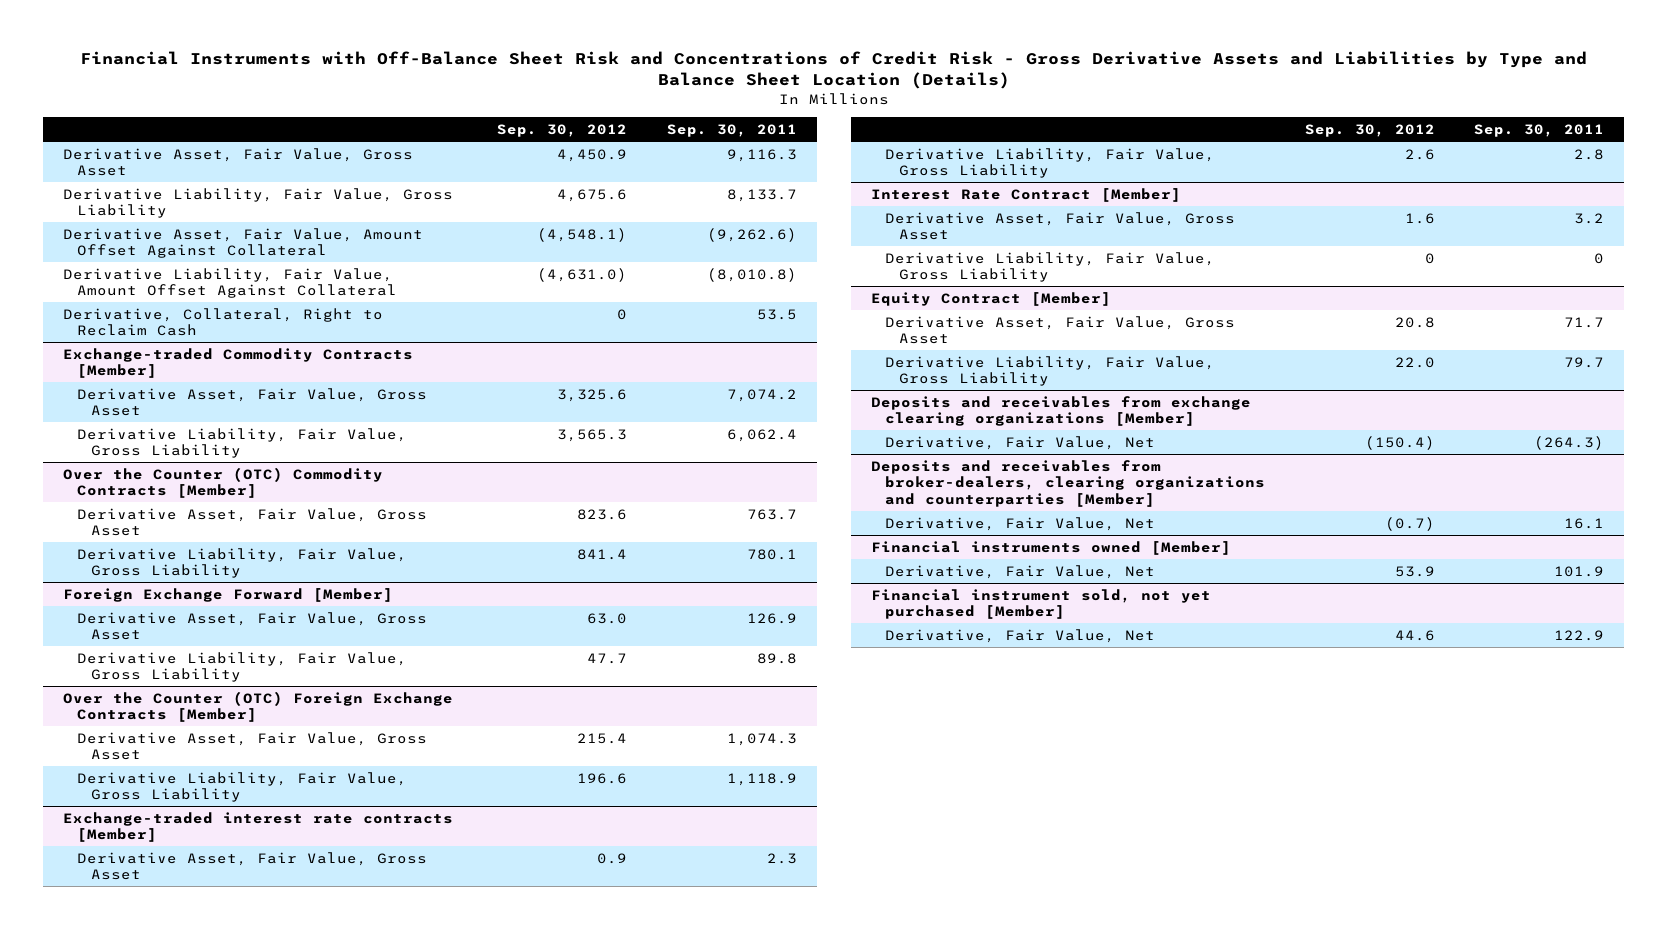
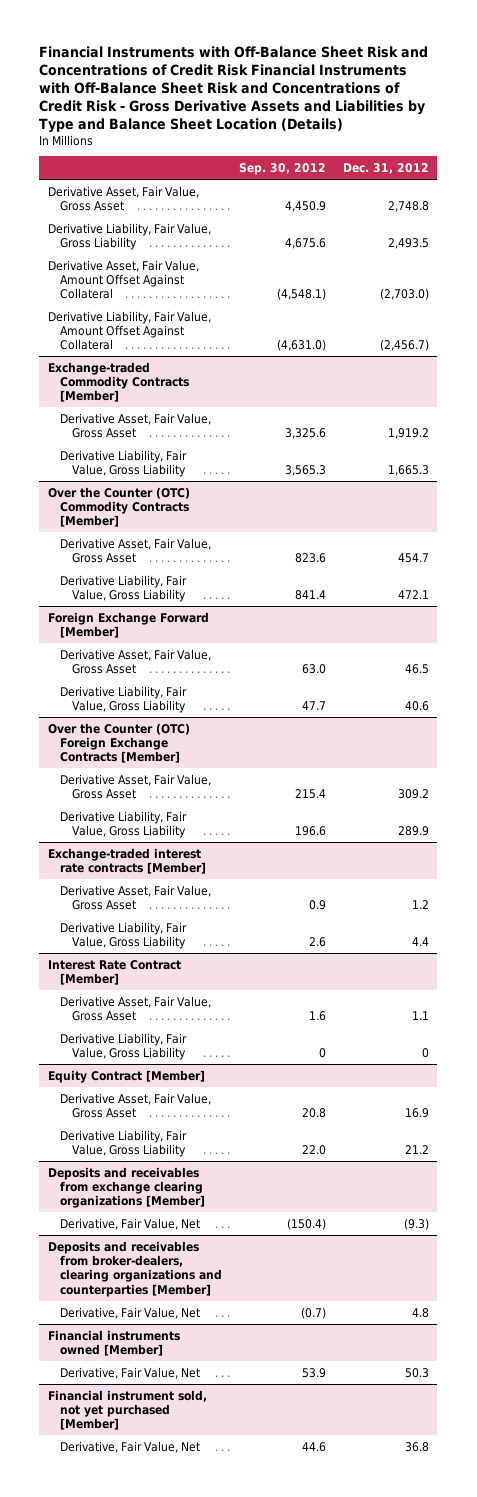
- Financial Instruments with Off-Balance Sheet Risk and Concentrations of Credit Risk - Gross Derivative Assets and Liabilities by Type and Balance Sheet Location (Details)
+ Financial Instruments with Off-Balance Sheet Risk and Concentrations of Credit Risk Financial Instruments with Off-Balance Sheet Risk and Concentrations of Credit Risk - Gross Derivative Assets and Liabilities by Type and Balance Sheet Location (Details)
- | Sep. 30, 2012 | Sep. 30, 2011
+ | Sep. 30, 2012 | Dec. 31, 2012
- Derivative, Collateral, Right to Reclaim Cash | 0 | 53.5

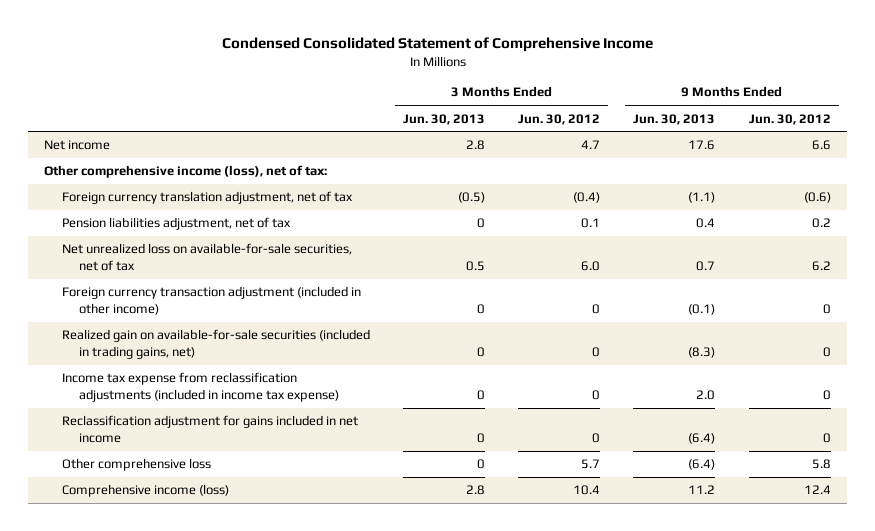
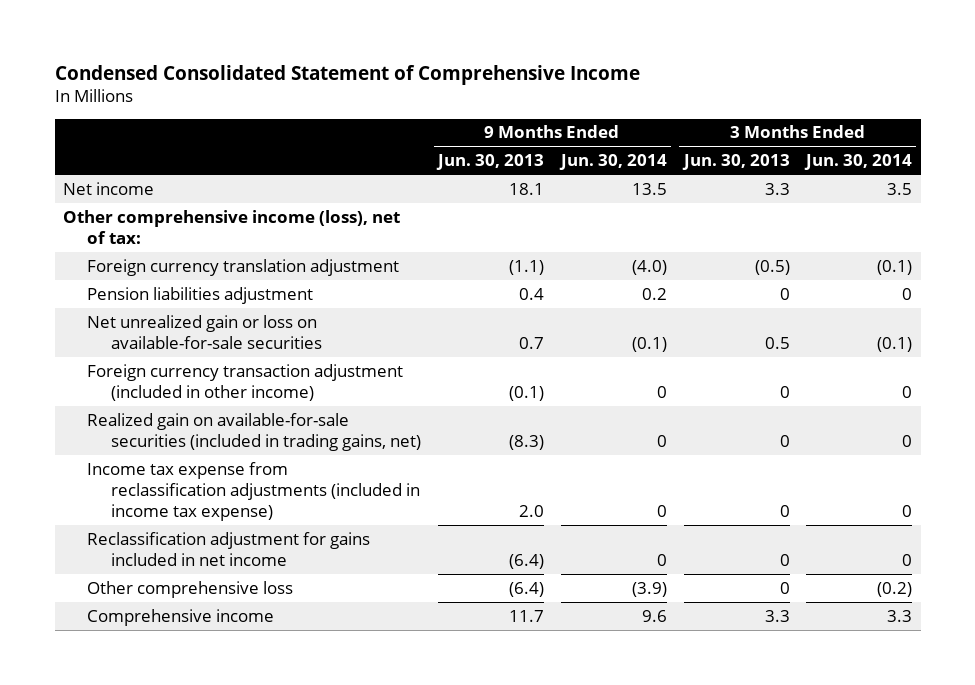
- | 3 Months Ended Jun. 30, 2013 | 3 Months Ended Jun. 30, 2012 | 9 Months Ended Jun. 30, 2013 | 9 Months Ended Jun. 30, 2012
+ | 9 Months Ended Jun. 30, 2013 | 9 Months Ended Jun. 30, 2014 | 3 Months Ended Jun. 30, 2013 | 3 Months Ended Jun. 30, 2014
- Net income | 2.8 | 4.7 | 17.6 | 6.6
+ Net income | 18.1 | 13.5 | 3.3 | 3.5
- Foreign currency translation adjustment, net of tax | (0.5) | (0.4) | (1.1) | (0.6)
- Pension liabilities adjustment, net of tax | 0 | 0.1 | 0.4 | 0.2
- Net unrealized loss on available-for-sale securities, net of tax | 0.5 | 6.0 | 0.7 | 6.2
+ Foreign currency translation adjustment | (1.1) | (4.0) | (0.5) | (0.1)
+ Pension liabilities adjustment | 0.4 | 0.2 | 0 | 0
+ Net unrealized gain or loss on available-for-sale securities | 0.7 | (0.1) | 0.5 | (0.1)
- Comprehensive income (loss) | 2.8 | 10.4 | 11.2 | 12.4
+ Comprehensive income | 11.7 | 9.6 | 3.3 | 3.3

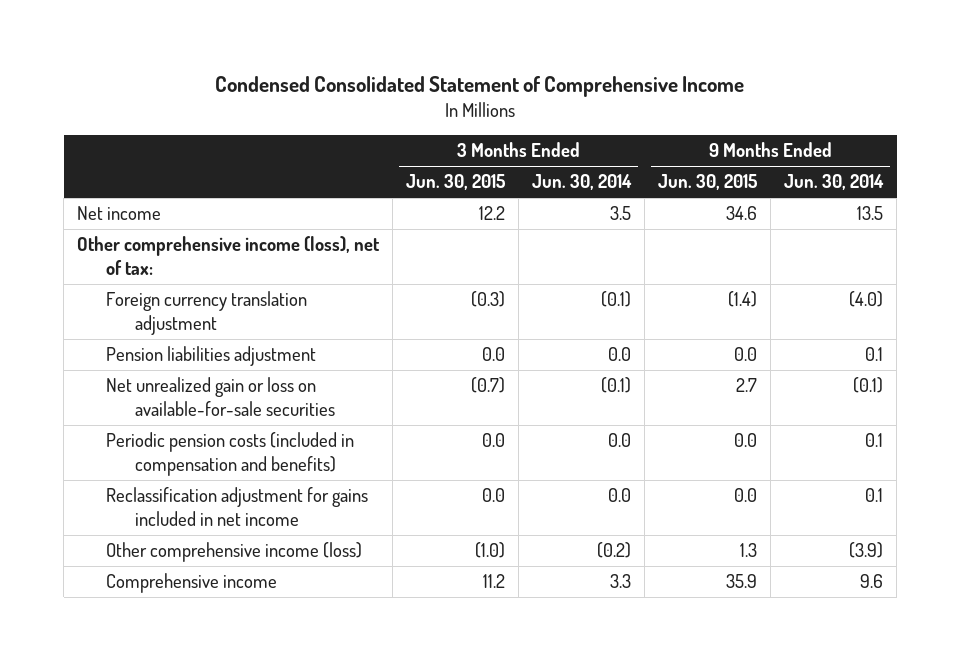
- | 9 Months Ended Jun. 30, 2013 | 9 Months Ended Jun. 30, 2014 | 3 Months Ended Jun. 30, 2013 | 3 Months Ended Jun. 30, 2014
+ | 3 Months Ended Jun. 30, 2015 | 3 Months Ended Jun. 30, 2014 | 9 Months Ended Jun. 30, 2015 | 9 Months Ended Jun. 30, 2014
- Pension liabilities adjustment | 0.4 | 0.2 | 0 | 0
+ Pension liabilities adjustment | 0.0 | 0.0 | 0.0 | 0.1
- Foreign currency transaction adjustment (included in other income) | (0.1) | 0 | 0 | 0
- Realized gain on available-for-sale securities (included in trading gains, net) | (8.3) | 0 | 0 | 0
- Income tax expense from reclassification adjustments (included in income tax expense) | 2.0 | 0 | 0 | 0
- Reclassification adjustment for gains included in net income | (6.4) | 0 | 0 | 0
- Other comprehensive loss | (6.4) | (3.9) | 0 | (0.2)
+ Periodic pension costs (included in compensation and benefits) | 0.0 | 0.0 | 0.0 | 0.1
+ Reclassification adjustment for gains included in net income | 0.0 | 0.0 | 0.0 | 0.1
+ Other comprehensive income (loss) | (1.0) | (0.2) | 1.3 | (3.9)

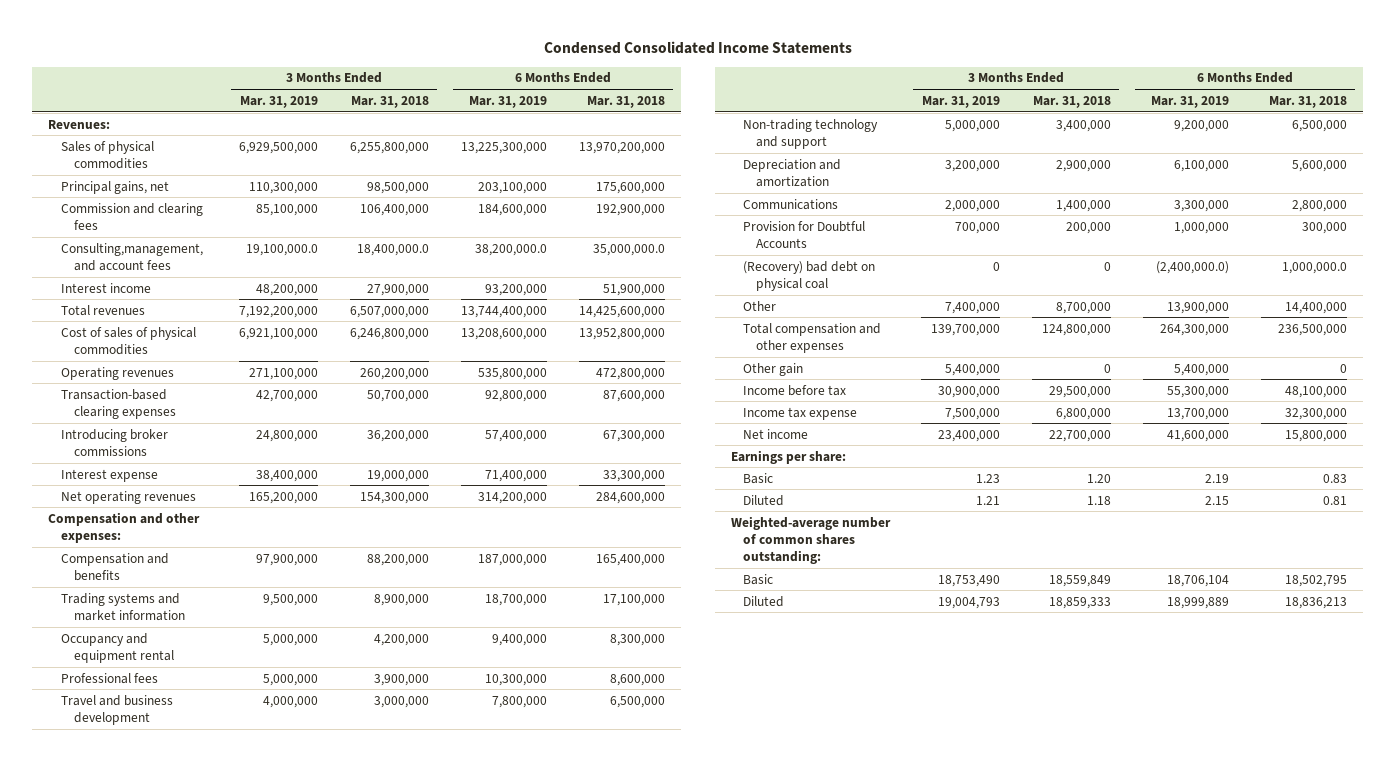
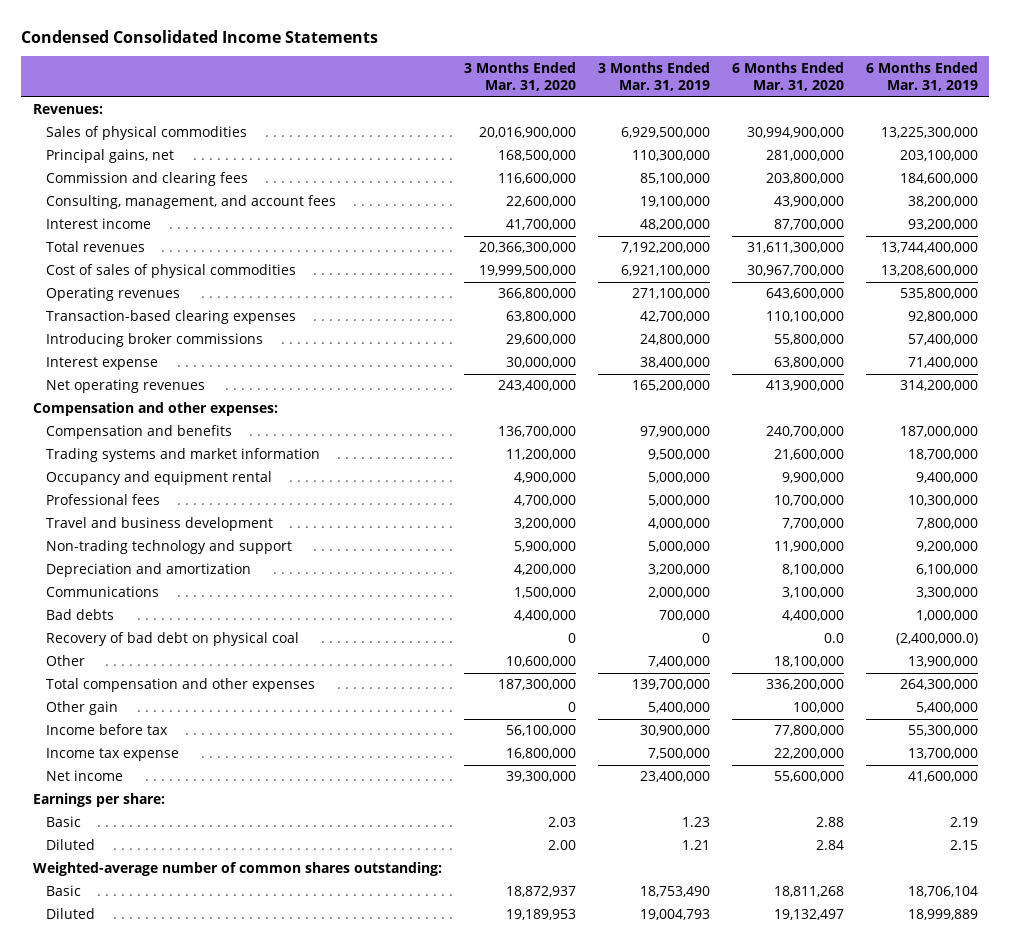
- | 3 Months Ended Mar. 31, 2019 | 3 Months Ended Mar. 31, 2018 | 6 Months Ended Mar. 31, 2019 | 6 Months Ended Mar. 31, 2018
+ | 3 Months Ended Mar. 31, 2020 | 3 Months Ended Mar. 31, 2019 | 6 Months Ended Mar. 31, 2020 | 6 Months Ended Mar. 31, 2019
- Consulting,management, and account fees | 19,100,000.0 | 18,400,000.0 | 38,200,000.0 | 35,000,000.0
+ Consulting, management, and account fees | 22,600,000 | 19,100,000 | 43,900,000 | 38,200,000
- Provision for Doubtful Accounts | 700,000 | 200,000 | 1,000,000 | 300,000
- (Recovery) bad debt on physical coal | 0 | 0 | (2,400,000.0) | 1,000,000.0
+ Bad debts | 4,400,000 | 700,000 | 4,400,000 | 1,000,000
+ Recovery of bad debt on physical coal | 0 | 0 | 0.0 | (2,400,000.0)

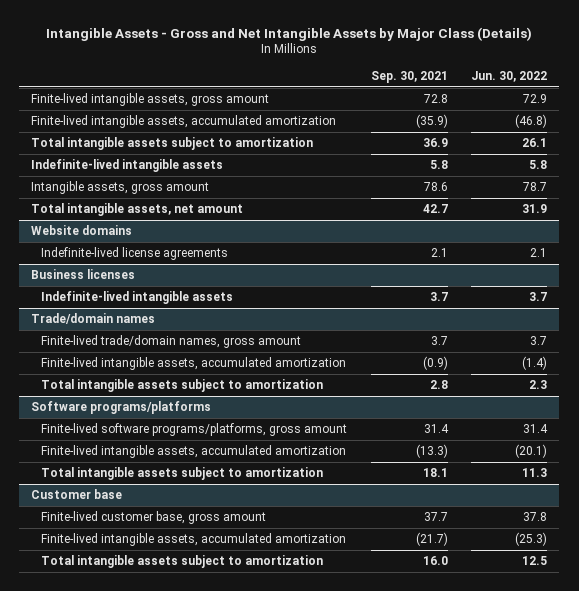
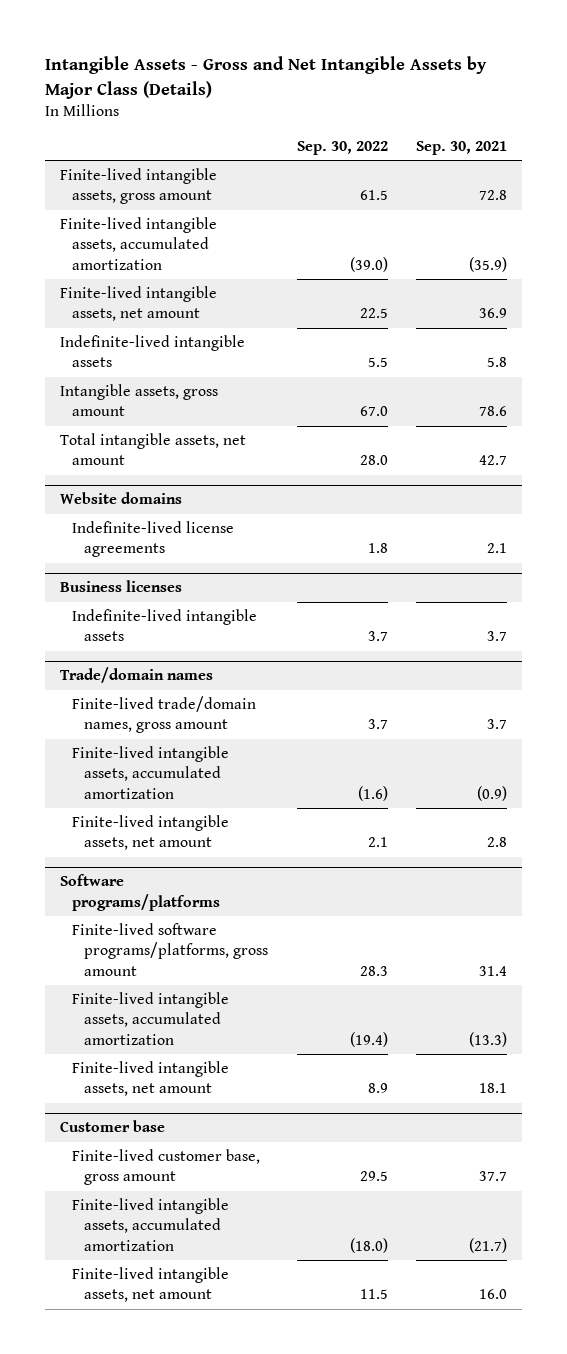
- | Sep. 30, 2021 | Jun. 30, 2022
+ | Sep. 30, 2022 | Sep. 30, 2021
- Total intangible assets subject to amortization | 36.9 | 26.1
+ Finite-lived intangible assets, net amount | 22.5 | 36.9
@ Trade/domain names
- Total intangible assets subject to amortization | 2.8 | 2.3
+ Finite-lived intangible assets, net amount | 2.1 | 2.8
@ Software programs/platforms
- Total intangible assets subject to amortization | 18.1 | 11.3
+ Finite-lived intangible assets, net amount | 8.9 | 18.1
@ Customer base
- Total intangible assets subject to amortization | 16.0 | 12.5
+ Finite-lived intangible assets, net amount | 11.5 | 16.0

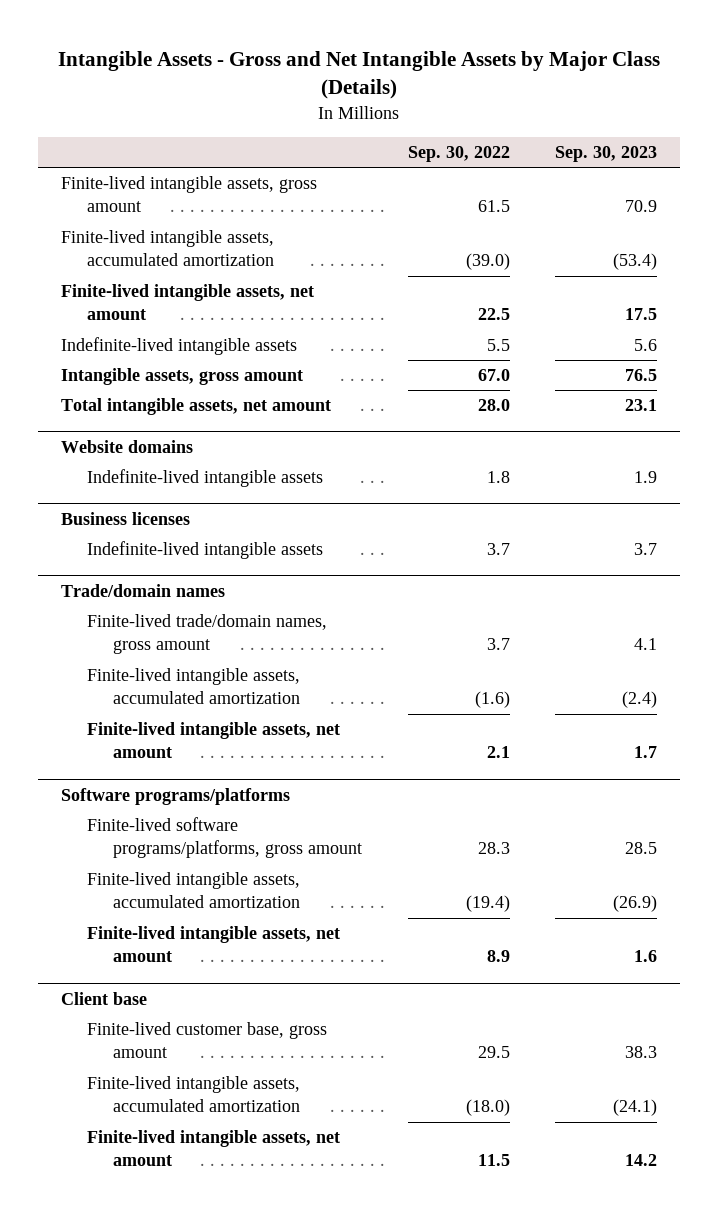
- | Sep. 30, 2022 | Sep. 30, 2021
+ | Sep. 30, 2022 | Sep. 30, 2023
@ Website domains
- Indefinite-lived license agreements | 1.8 | 2.1
+ Indefinite-lived intangible assets | 1.8 | 1.9
- Customer base
+ Client base

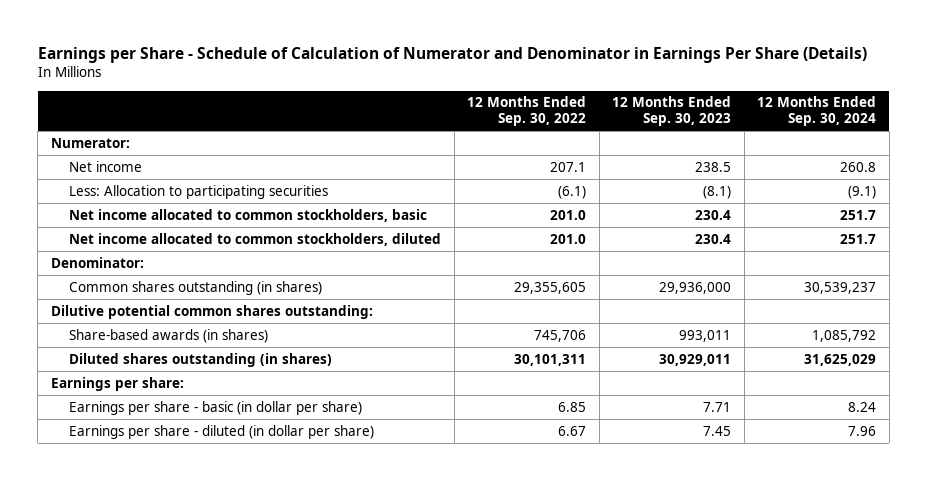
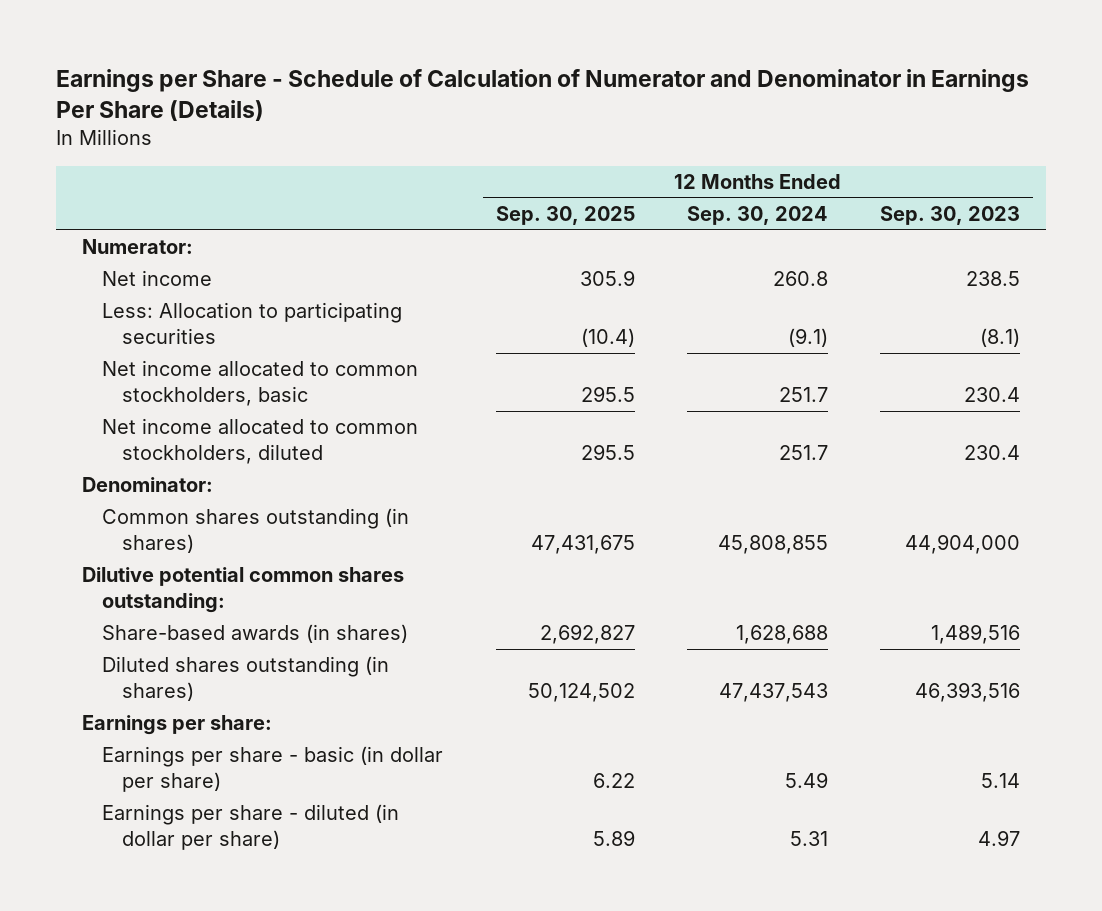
- | 12 Months Ended Sep. 30, 2022 | 12 Months Ended Sep. 30, 2023 | 12 Months Ended Sep. 30, 2024
+ | 12 Months Ended Sep. 30, 2025 | 12 Months Ended Sep. 30, 2024 | 12 Months Ended Sep. 30, 2023
- Common shares outstanding (in shares) | 29,355,605 | 29,936,000 | 30,539,237
+ Common shares outstanding (in shares) | 47,431,675 | 45,808,855 | 44,904,000
- Share-based awards (in shares) | 745,706 | 993,011 | 1,085,792
- Diluted shares outstanding (in shares) | 30,101,311 | 30,929,011 | 31,625,029
+ Share-based awards (in shares) | 2,692,827 | 1,628,688 | 1,489,516
+ Diluted shares outstanding (in shares) | 50,124,502 | 47,437,543 | 46,393,516
- Earnings per share - basic (in dollar per share) | 6.85 | 7.71 | 8.24
- Earnings per share - diluted (in dollar per share) | 6.67 | 7.45 | 7.96
+ Earnings per share - basic (in dollar per share) | 6.22 | 5.49 | 5.14
+ Earnings per share - diluted (in dollar per share) | 5.89 | 5.31 | 4.97

